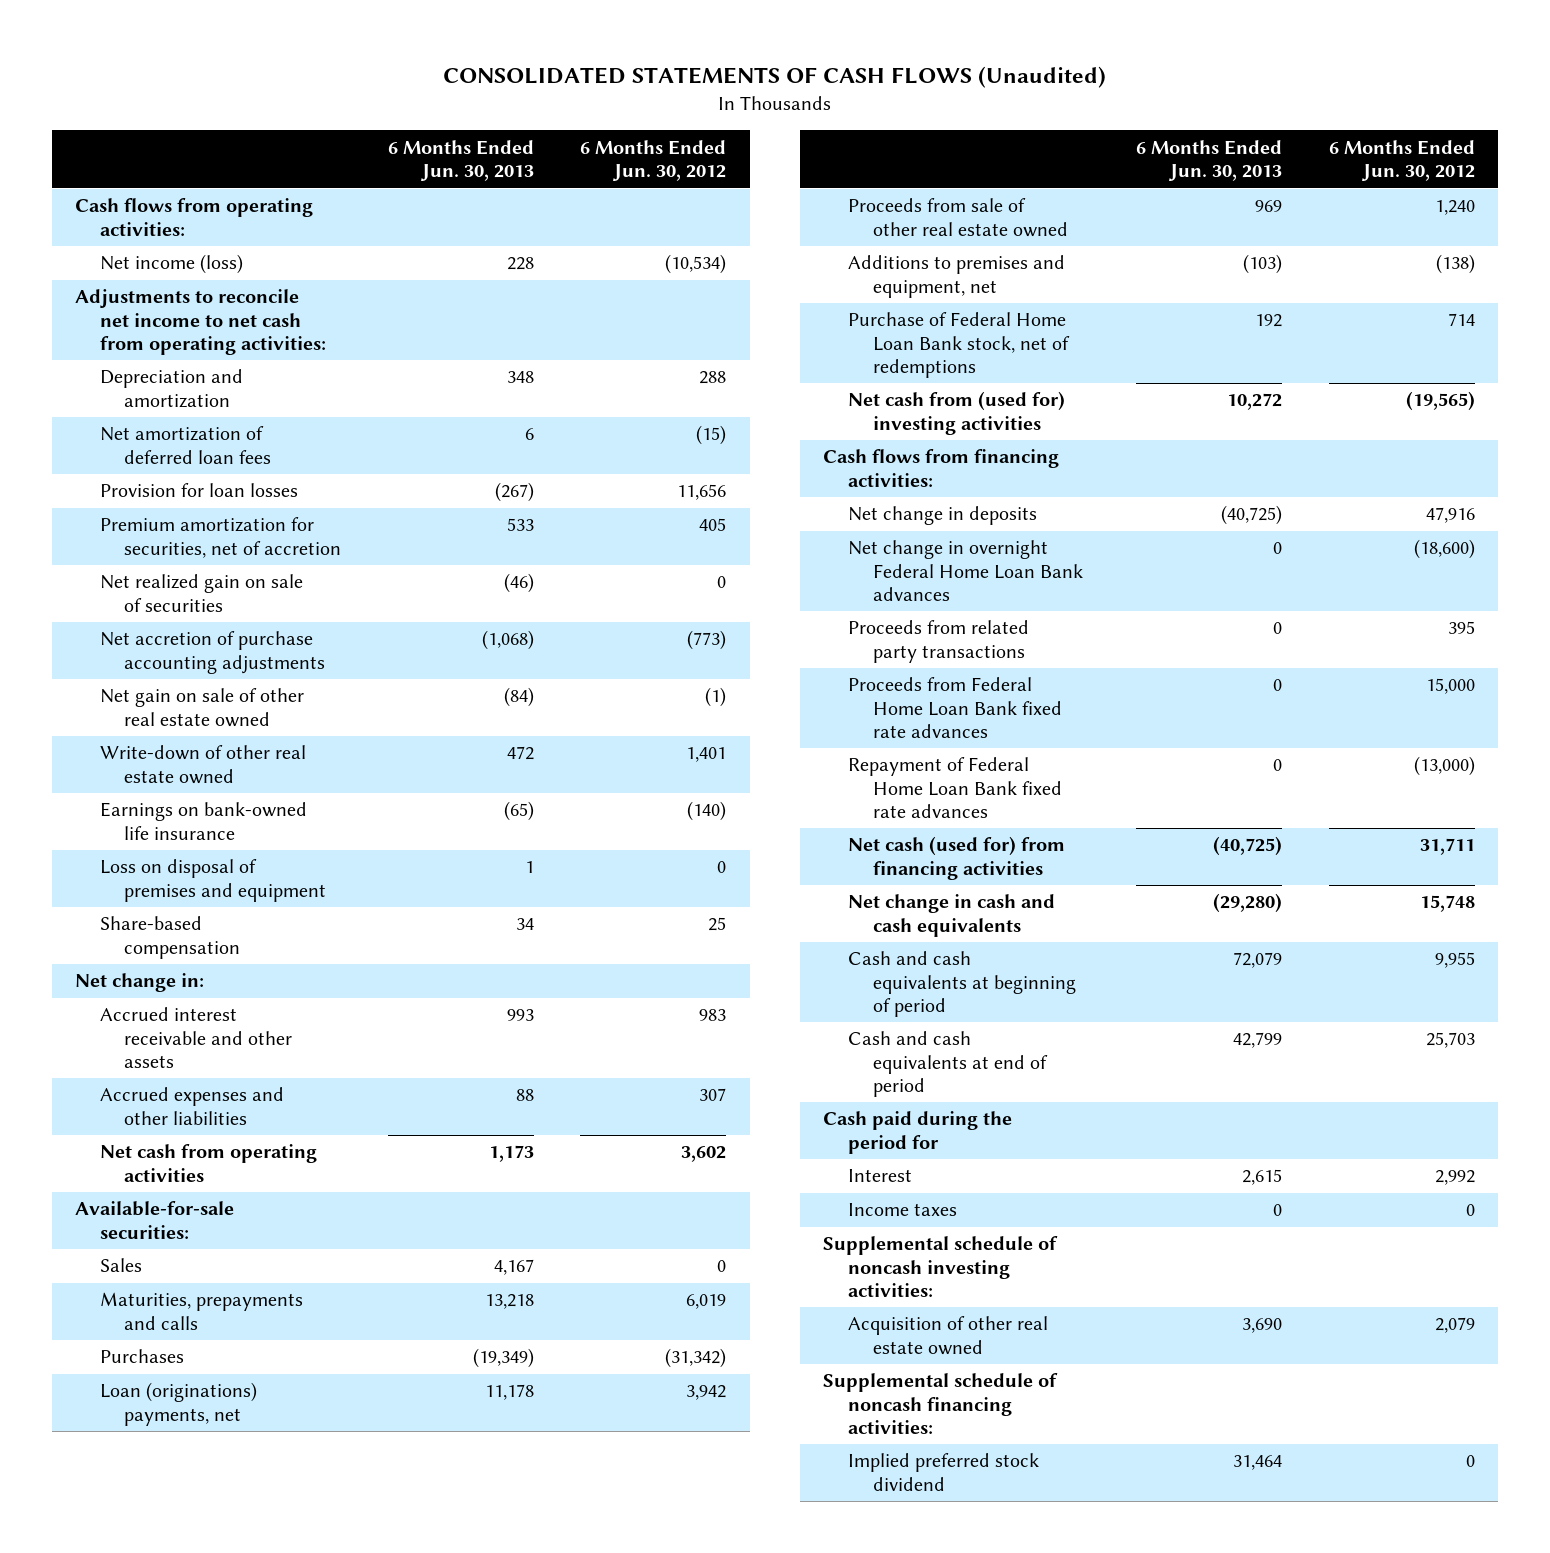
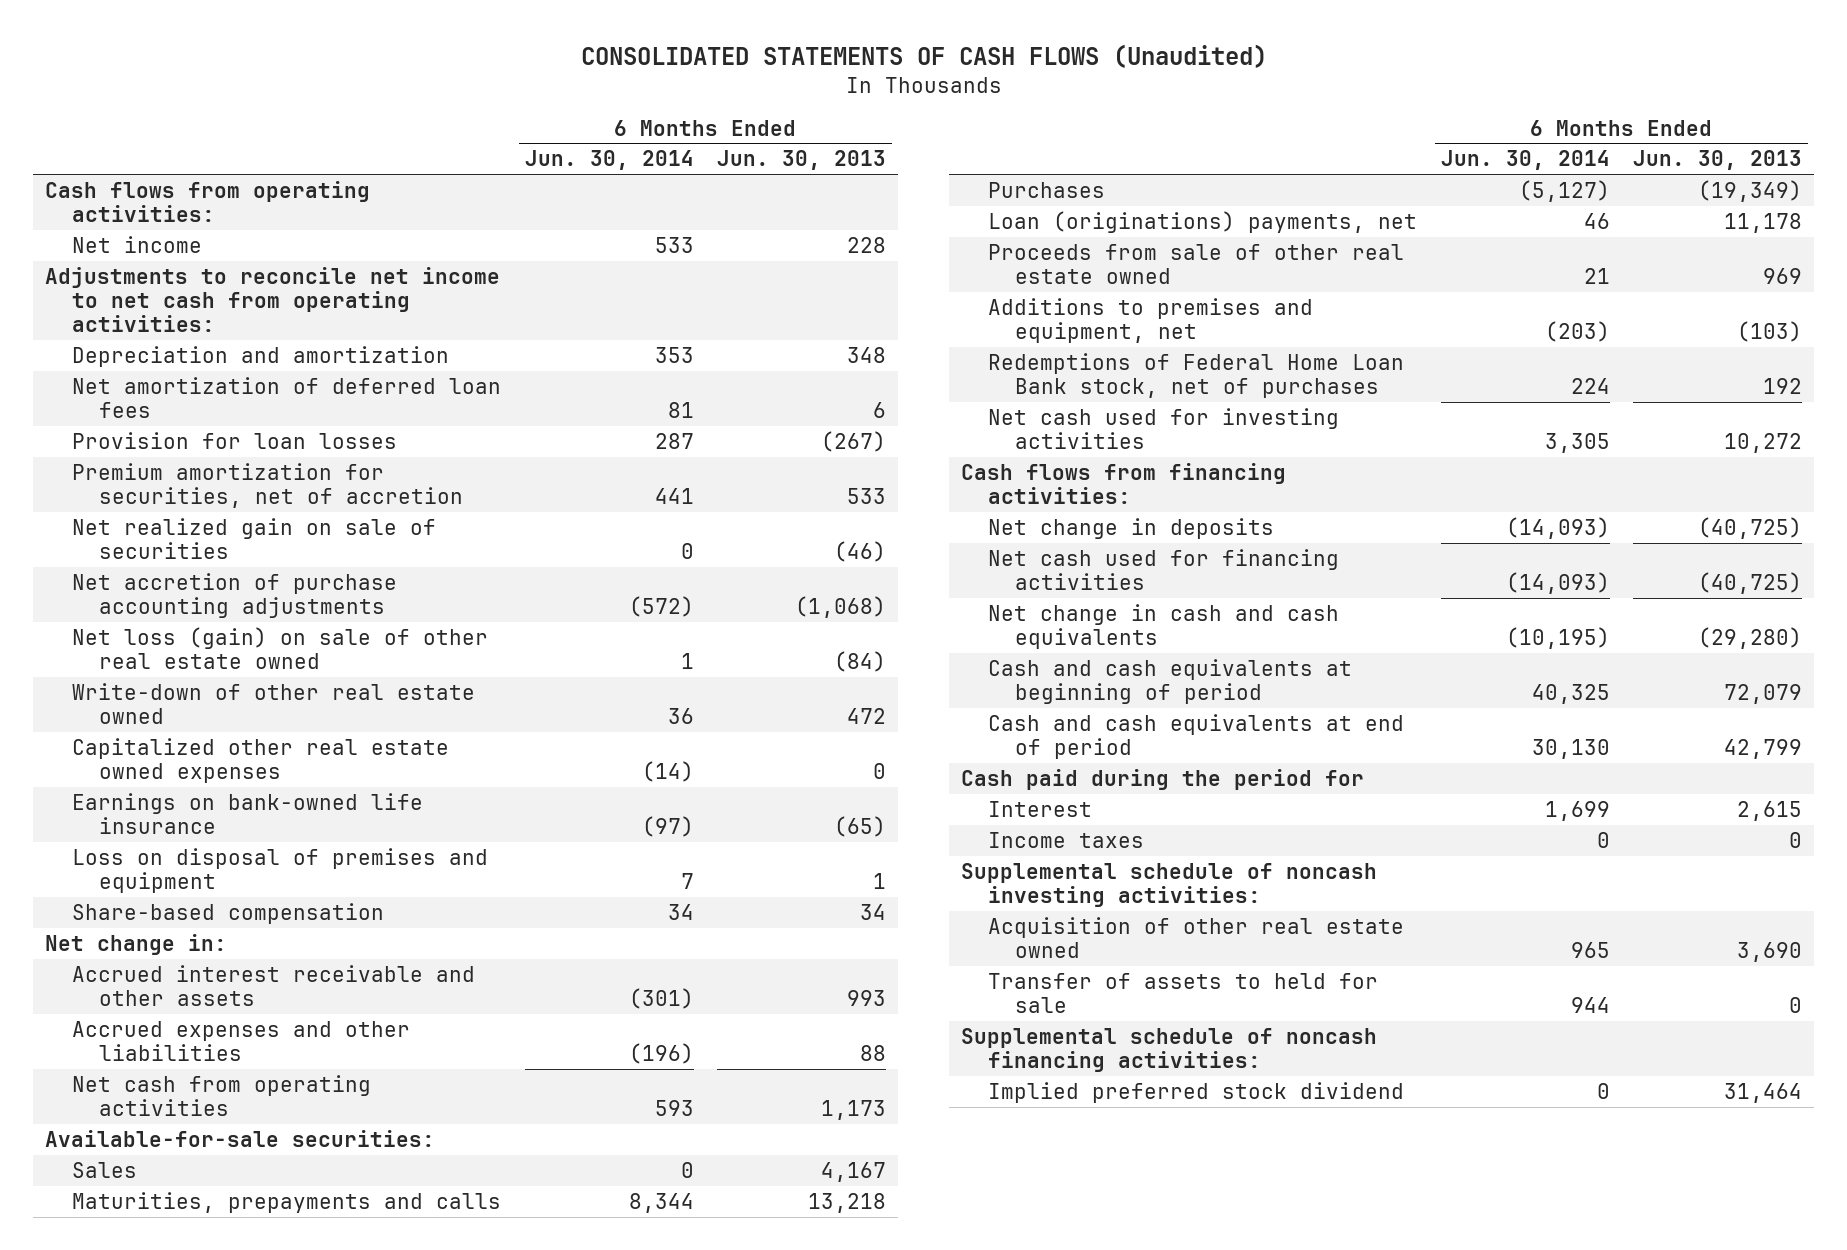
- | 6 Months Ended Jun. 30, 2013 | 6 Months Ended Jun. 30, 2012
+ | 6 Months Ended Jun. 30, 2014 | 6 Months Ended Jun. 30, 2013
- Net income (loss) | 228 | (10,534)
+ Net income | 533 | 228
- Net gain on sale of other real estate owned | (84) | (1)
+ Net loss (gain) on sale of other real estate owned | 1 | (84)
+ Capitalized other real estate owned expenses | (14) | 0
- Purchase of Federal Home Loan Bank stock, net of redemptions | 192 | 714
- Net cash from (used for) investing activities | 10,272 | (19,565)
+ Redemptions of Federal Home Loan Bank stock, net of purchases | 224 | 192
+ Net cash used for investing activities | 3,305 | 10,272
- Net change in overnight Federal Home Loan Bank advances | 0 | (18,600)
- Proceeds from related party transactions | 0 | 395
- Proceeds from Federal Home Loan Bank fixed rate advances | 0 | 15,000
- Repayment of Federal Home Loan Bank fixed rate advances | 0 | (13,000)
- Net cash (used for) from financing activities | (40,725) | 31,711
+ Net cash used for financing activities | (14,093) | (40,725)
+ Transfer of assets to held for sale | 944 | 0

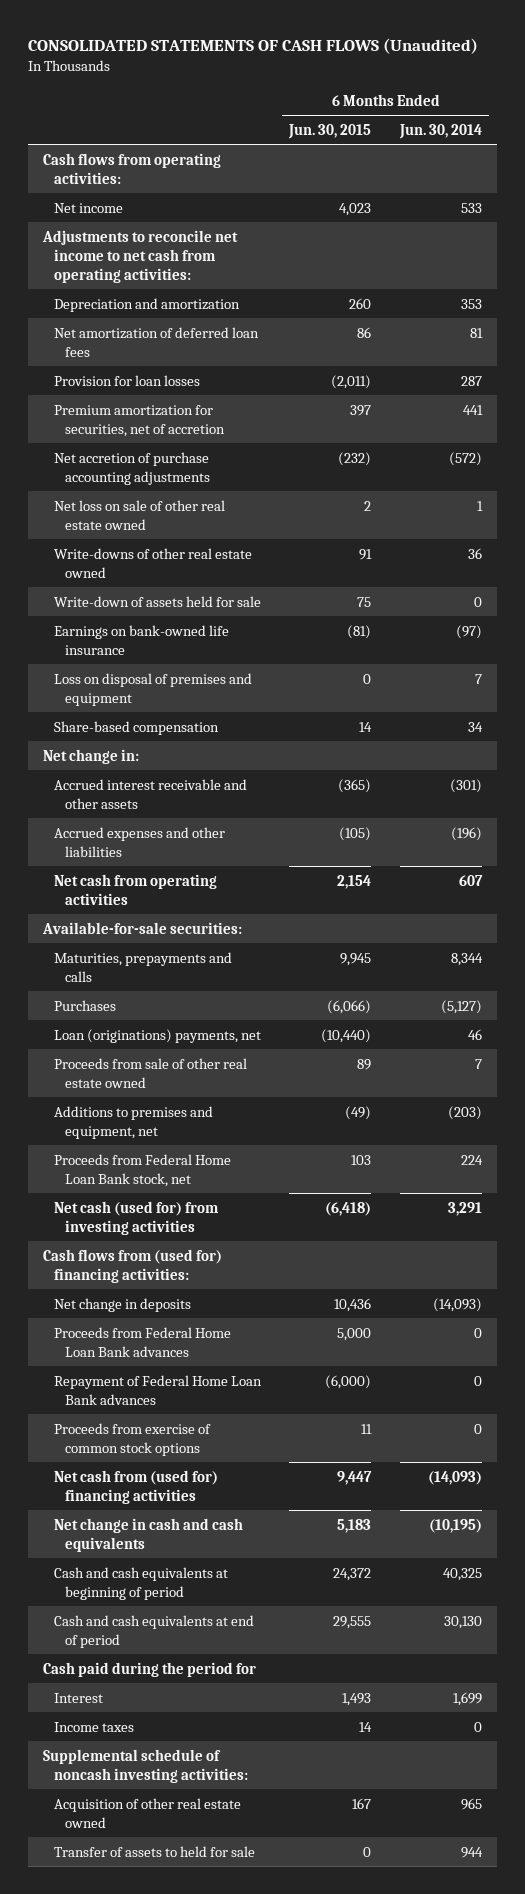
- | 6 Months Ended Jun. 30, 2014 | 6 Months Ended Jun. 30, 2013
+ | 6 Months Ended Jun. 30, 2015 | 6 Months Ended Jun. 30, 2014
- Net realized gain on sale of securities | 0 | (46)
- Net loss (gain) on sale of other real estate owned | 1 | (84)
- Write-down of other real estate owned | 36 | 472
- Capitalized other real estate owned expenses | (14) | 0
+ Net loss on sale of other real estate owned | 2 | 1
+ Write-downs of other real estate owned | 91 | 36
+ Write-down of assets held for sale | 75 | 0
- Net cash from operating activities | 593 | 1,173
+ Net cash from operating activities | 2,154 | 607
- Sales | 0 | 4,167
- Proceeds from sale of other real estate owned | 21 | 969
+ Proceeds from sale of other real estate owned | 89 | 7
- Redemptions of Federal Home Loan Bank stock, net of purchases | 224 | 192
- Net cash used for investing activities | 3,305 | 10,272
- Cash flows from financing activities:
+ Proceeds from Federal Home Loan Bank stock, net | 103 | 224
+ Net cash (used for) from investing activities | (6,418) | 3,291
+ Cash flows from (used for) financing activities:
- Net cash used for financing activities | (14,093) | (40,725)
+ Proceeds from Federal Home Loan Bank advances | 5,000 | 0
+ Repayment of Federal Home Loan Bank advances | (6,000) | 0
+ Proceeds from exercise of common stock options | 11 | 0
+ Net cash from (used for) financing activities | 9,447 | (14,093)
- Supplemental schedule of noncash financing activities:
- Implied preferred stock dividend | 0 | 31,464

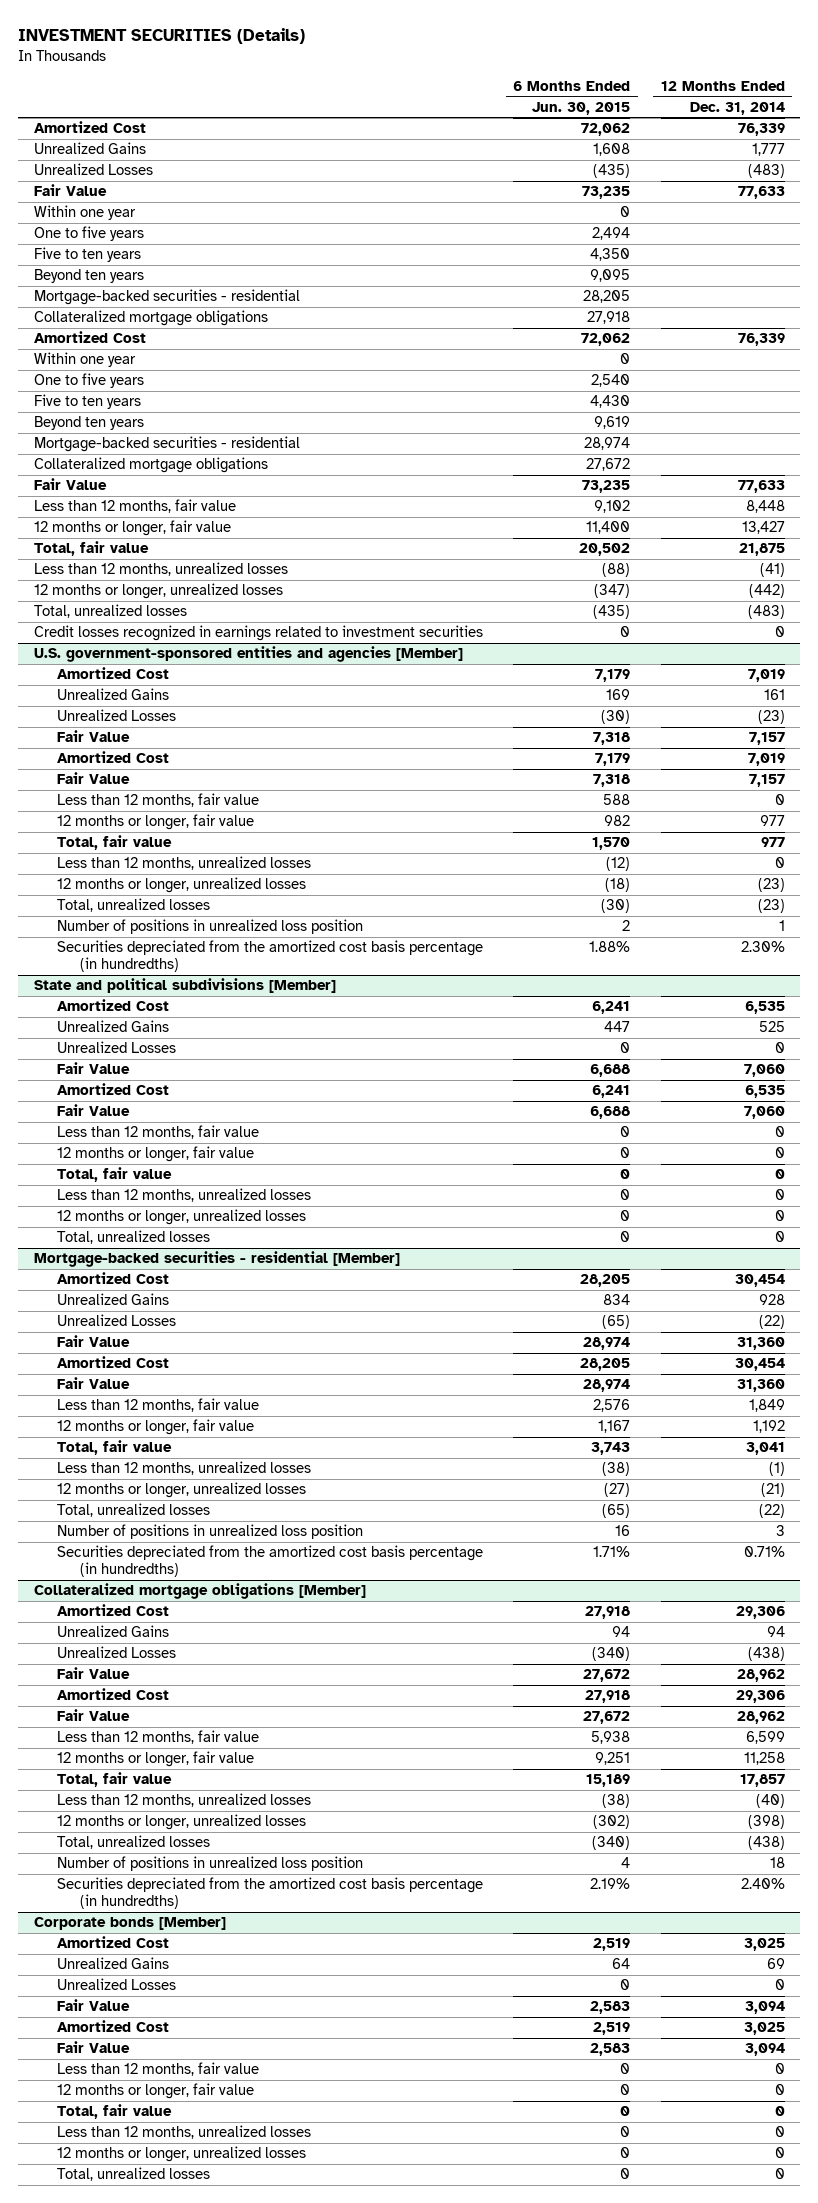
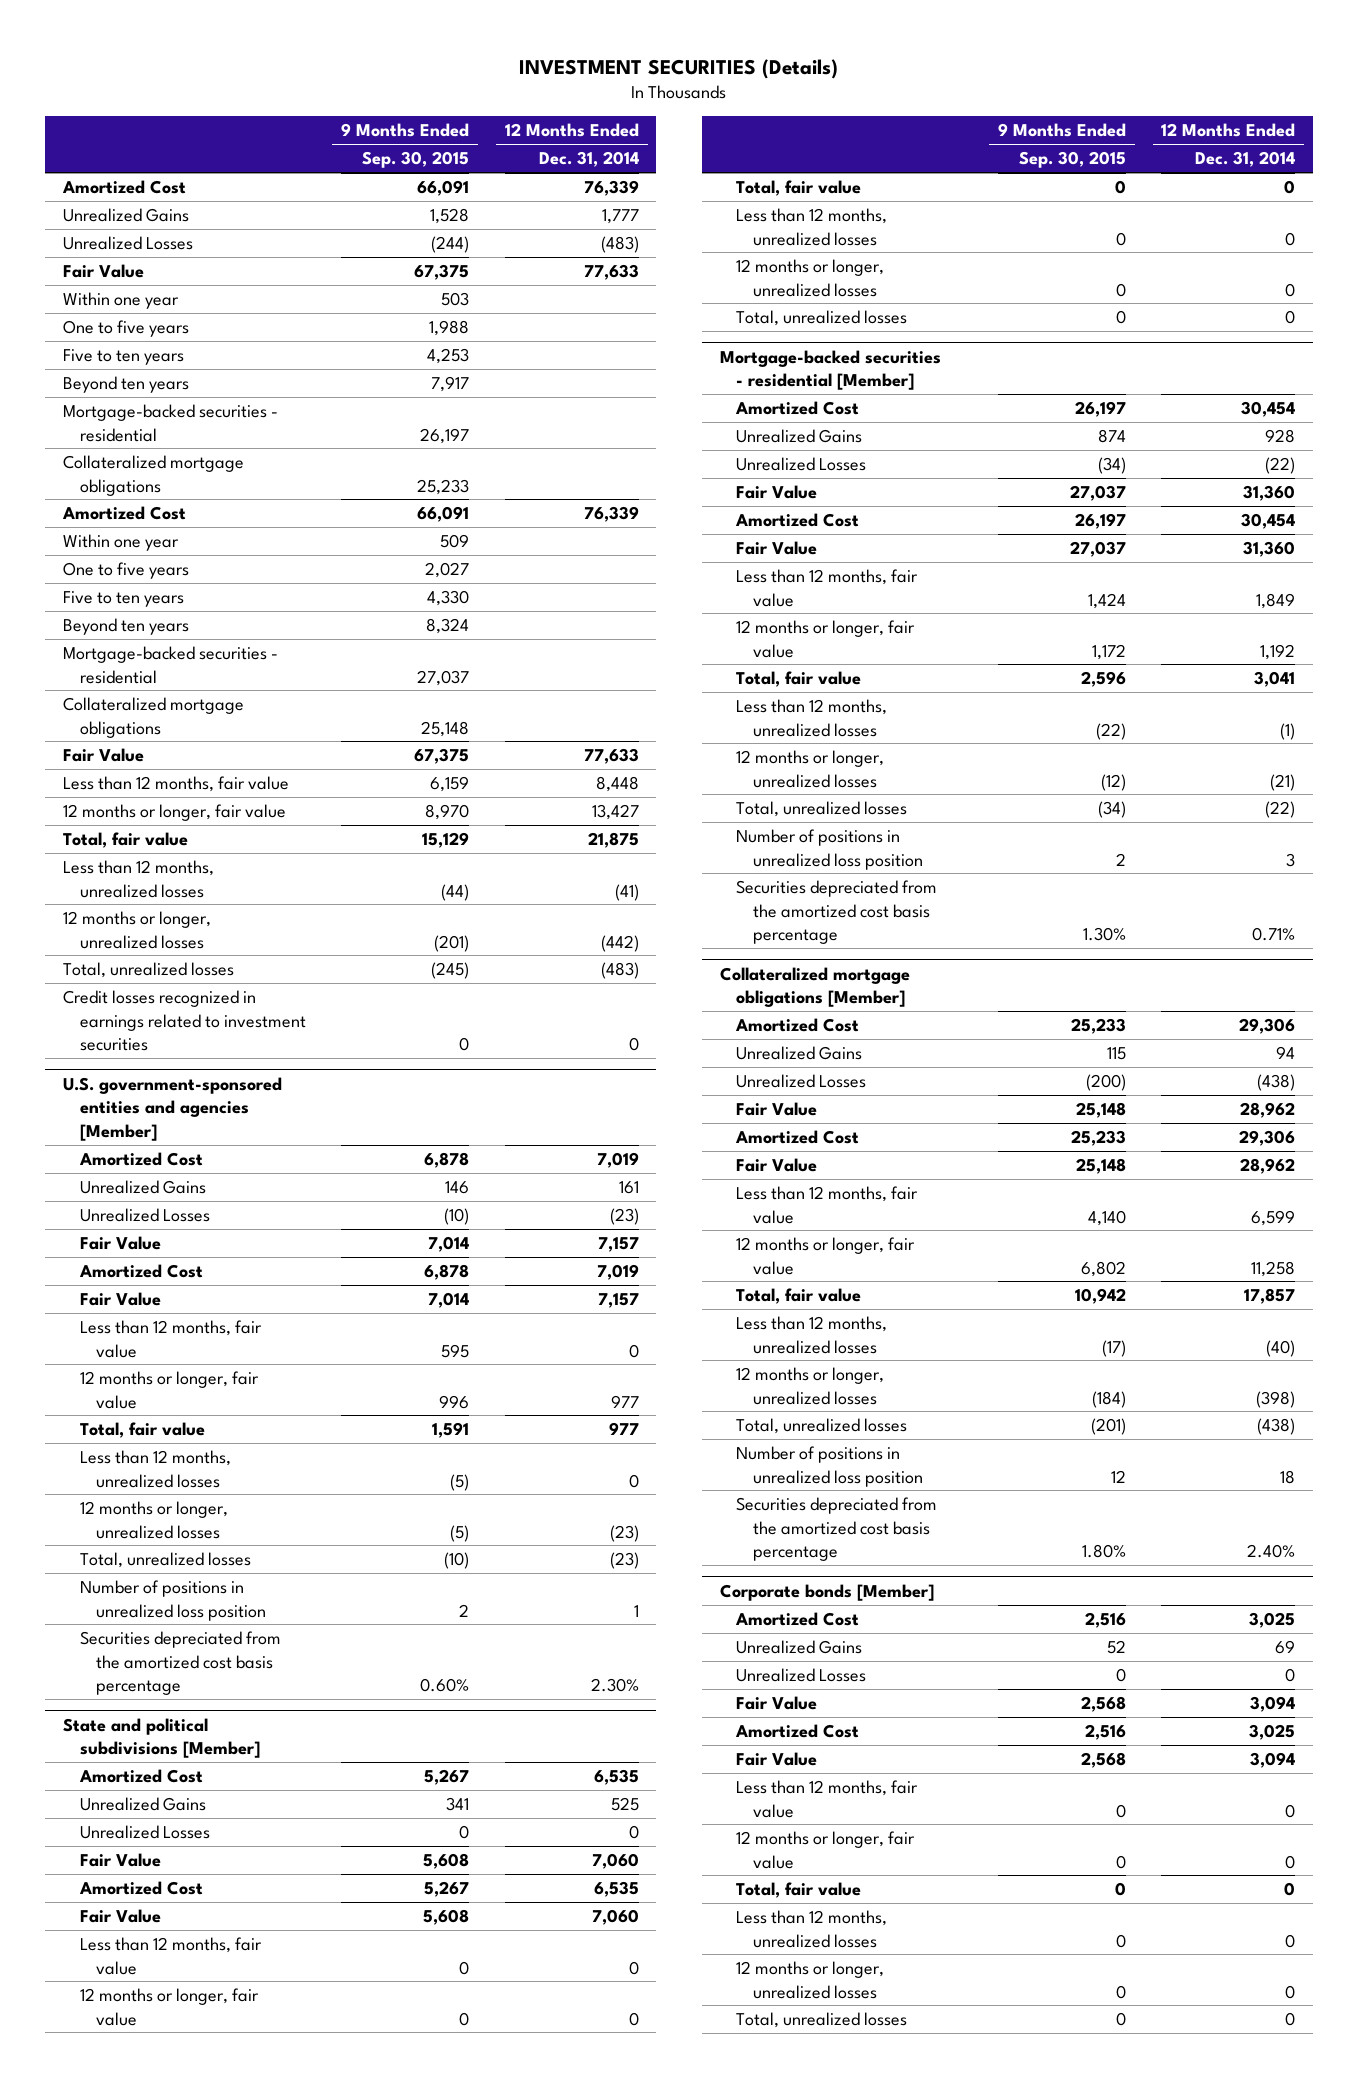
- | 6 Months Ended Jun. 30, 2015 | 12 Months Ended Dec. 31, 2014
+ | 9 Months Ended Sep. 30, 2015 | 12 Months Ended Dec. 31, 2014
@ U.S. government-sponsored entities and agencies [Member]
- Securities depreciated from the amortized cost basis percentage (in hundredths) | 1.88% | 2.30%
+ Securities depreciated from the amortized cost basis percentage | 0.60% | 2.30%
@ Mortgage-backed securities - residential [Member]
- Securities depreciated from the amortized cost basis percentage (in hundredths) | 1.71% | 0.71%
+ Securities depreciated from the amortized cost basis percentage | 1.30% | 0.71%
@ Collateralized mortgage obligations [Member]
- Securities depreciated from the amortized cost basis percentage (in hundredths) | 2.19% | 2.40%
+ Securities depreciated from the amortized cost basis percentage | 1.80% | 2.40%

